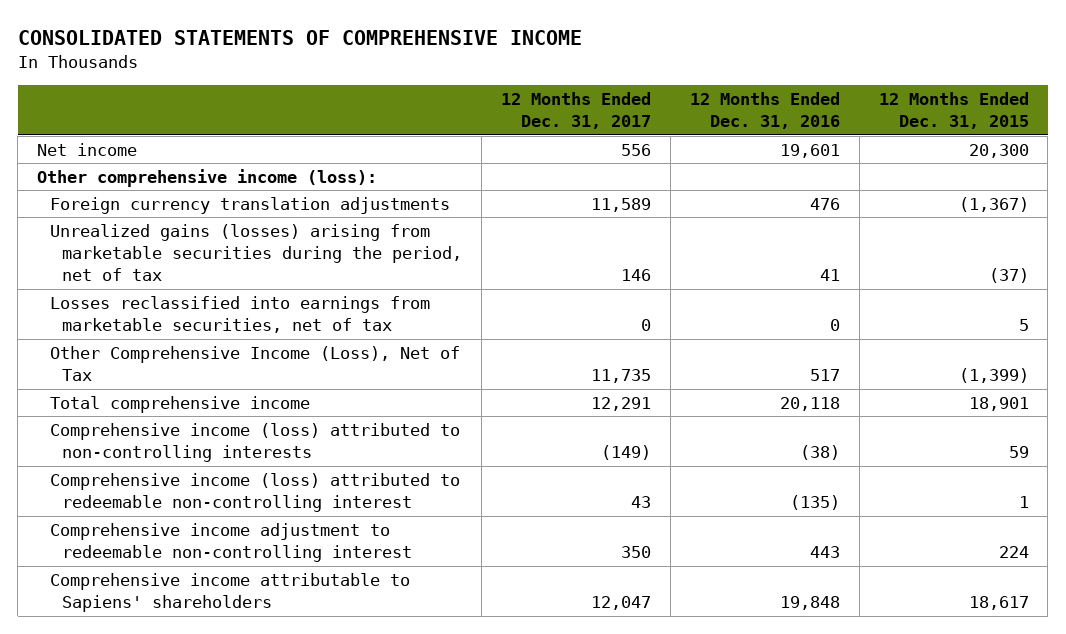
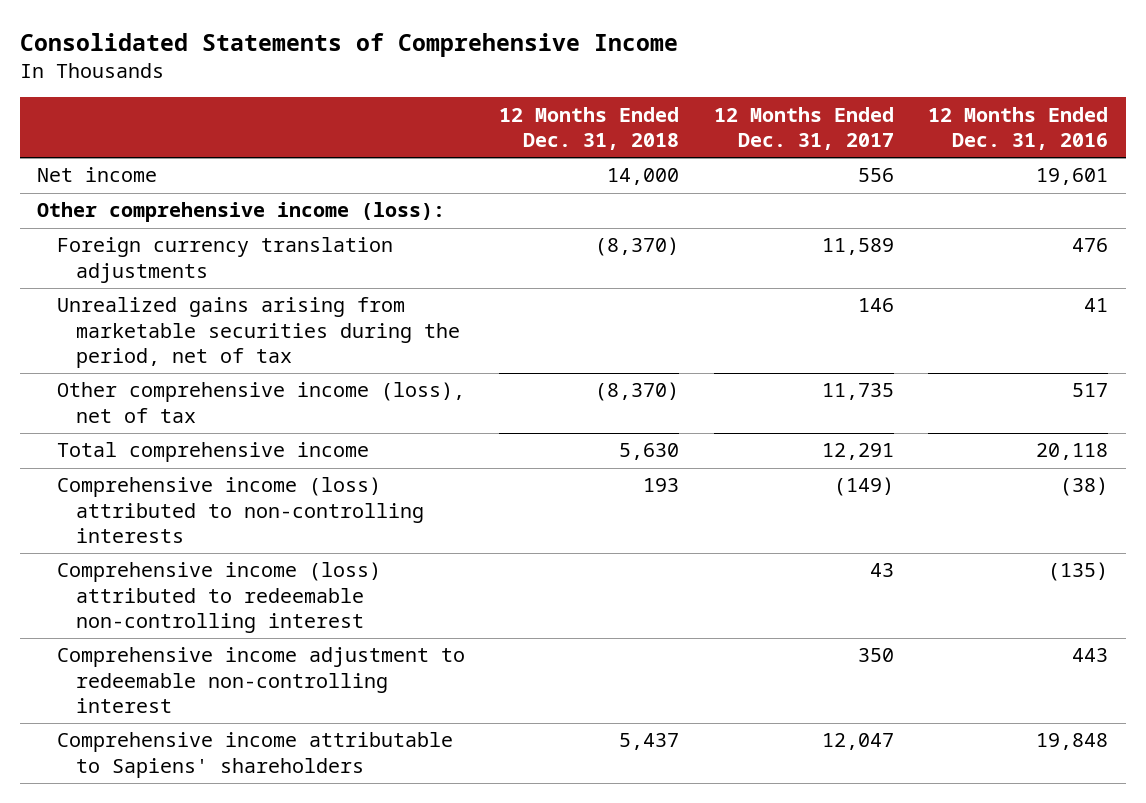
- CONSOLIDATED STATEMENTS OF COMPREHENSIVE INCOME
+ Consolidated Statements of Comprehensive Income
- | 12 Months Ended Dec. 31, 2017 | 12 Months Ended Dec. 31, 2016 | 12 Months Ended Dec. 31, 2015
+ | 12 Months Ended Dec. 31, 2018 | 12 Months Ended Dec. 31, 2017 | 12 Months Ended Dec. 31, 2016
- Unrealized gains (losses) arising from marketable securities during the period, net of tax | 146 | 41 | (37)
- Losses reclassified into earnings from marketable securities, net of tax | 0 | 0 | 5
- Other Comprehensive Income (Loss), Net of Tax | 11,735 | 517 | (1,399)
+ Unrealized gains arising from marketable securities during the period, net of tax | | 146 | 41
+ Other comprehensive income (loss), net of tax | (8,370) | 11,735 | 517

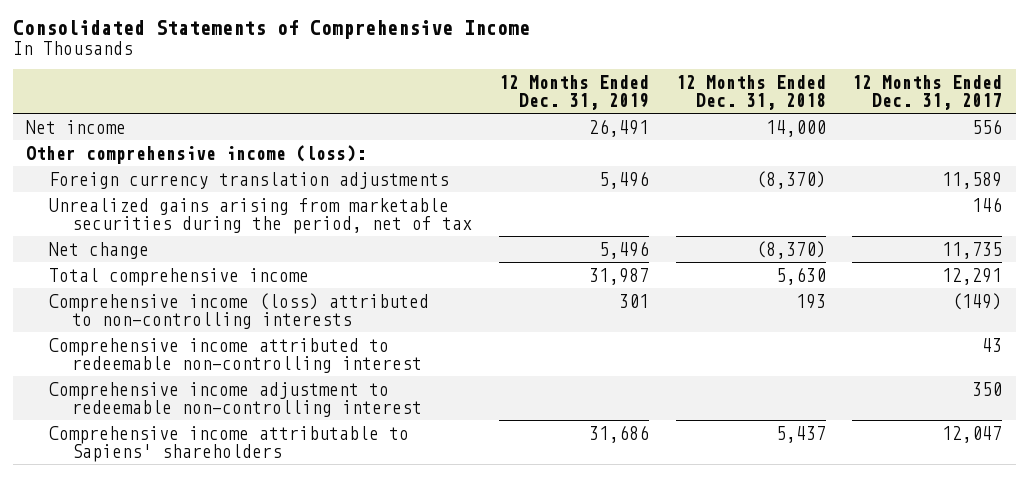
- | 12 Months Ended Dec. 31, 2018 | 12 Months Ended Dec. 31, 2017 | 12 Months Ended Dec. 31, 2016
+ | 12 Months Ended Dec. 31, 2019 | 12 Months Ended Dec. 31, 2018 | 12 Months Ended Dec. 31, 2017
- Other comprehensive income (loss), net of tax | (8,370) | 11,735 | 517
+ Net change | 5,496 | (8,370) | 11,735
- Comprehensive income (loss) attributed to redeemable non-controlling interest | | 43 | (135)
+ Comprehensive income attributed to redeemable non-controlling interest | | | 43

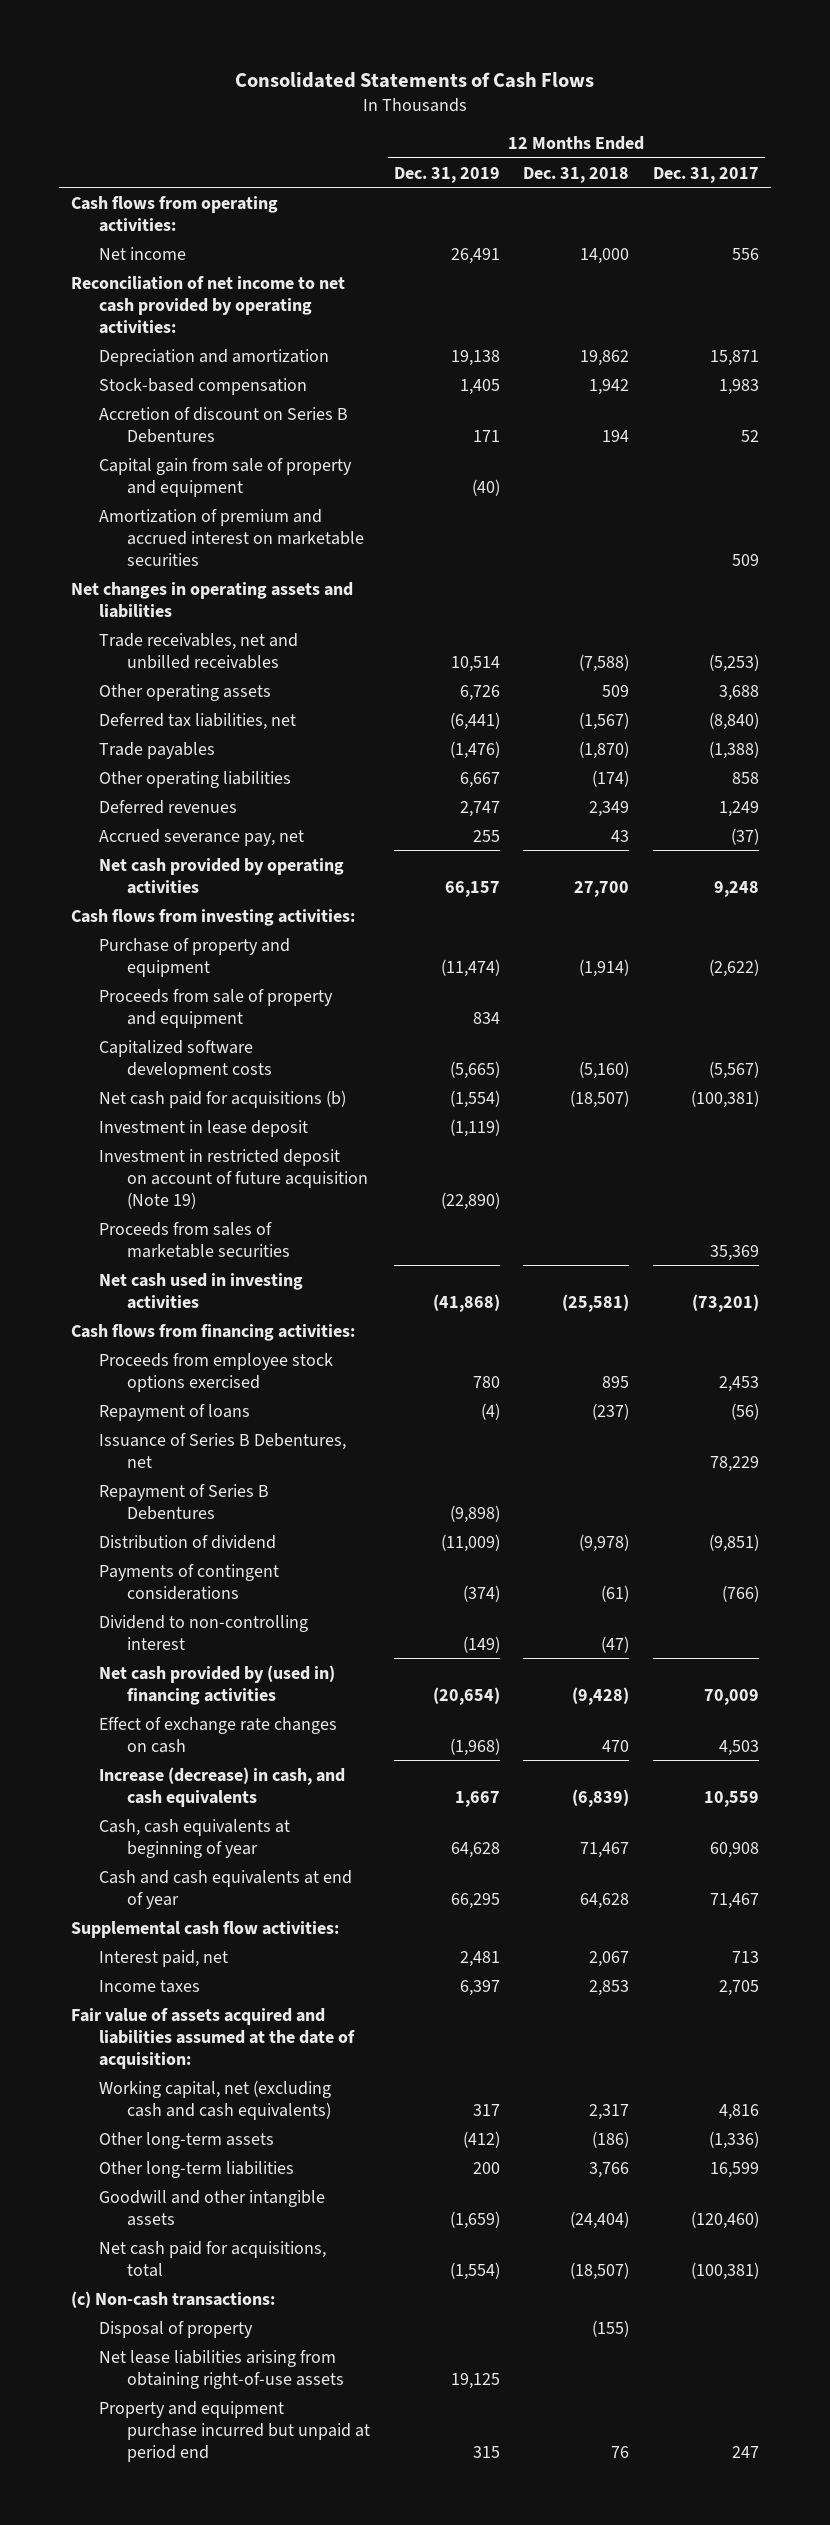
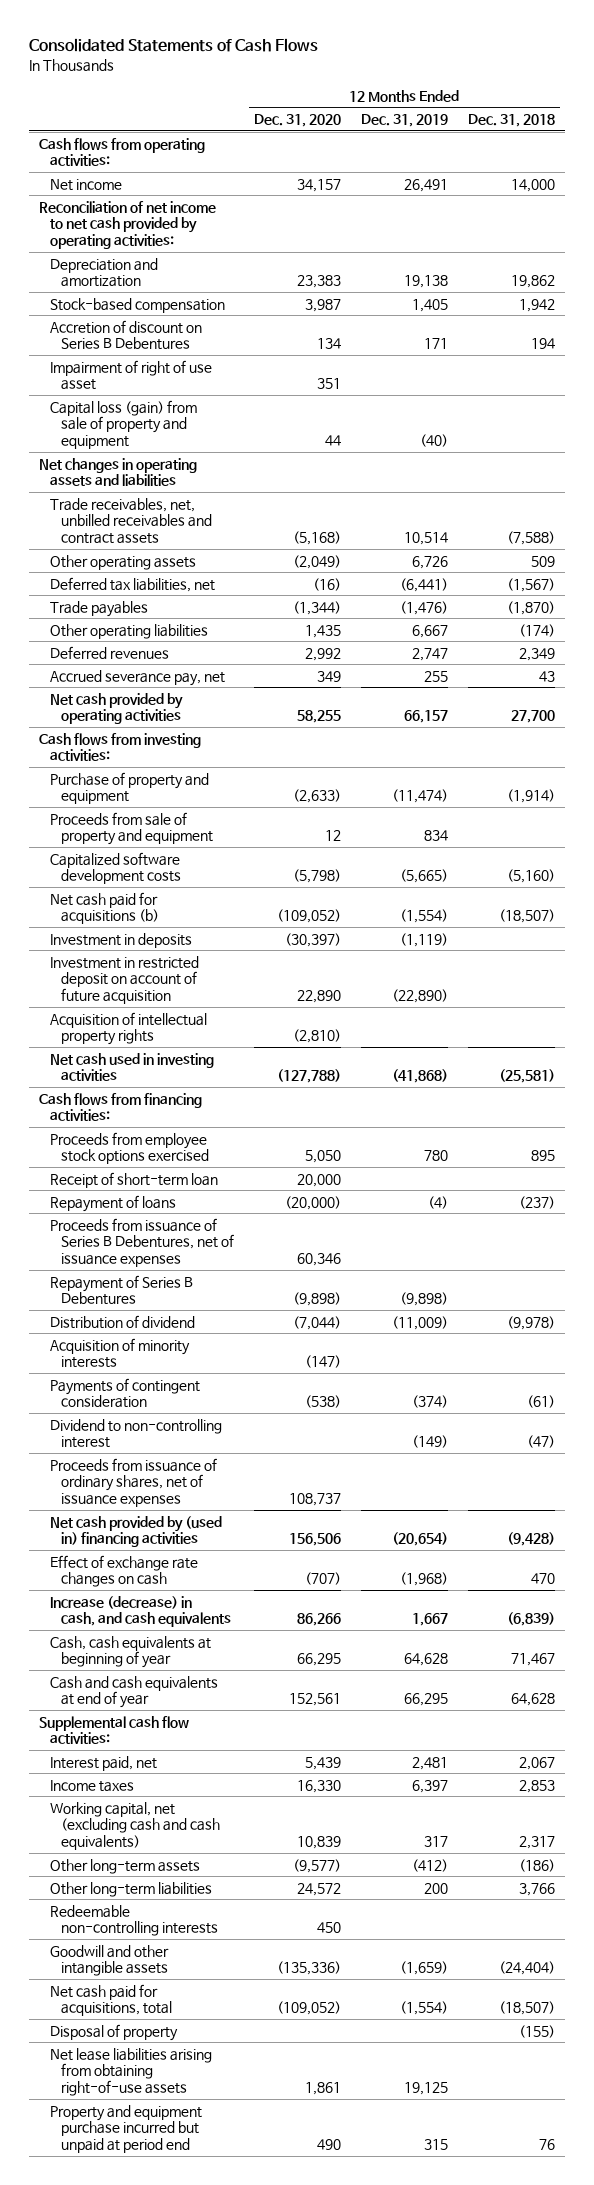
- | 12 Months Ended Dec. 31, 2019 | 12 Months Ended Dec. 31, 2018 | 12 Months Ended Dec. 31, 2017
+ | 12 Months Ended Dec. 31, 2020 | 12 Months Ended Dec. 31, 2019 | 12 Months Ended Dec. 31, 2018
- Capital gain from sale of property and equipment | (40) | |
- Amortization of premium and accrued interest on marketable securities | | | 509
+ Impairment of right of use asset | 351 | |
+ Capital loss (gain) from sale of property and equipment | 44 | (40) |
- Trade receivables, net and unbilled receivables | 10,514 | (7,588) | (5,253)
+ Trade receivables, net, unbilled receivables and contract assets | (5,168) | 10,514 | (7,588)
- Investment in lease deposit | (1,119) | |
- Investment in restricted deposit on account of future acquisition (Note 19) | (22,890) | |
- Proceeds from sales of marketable securities | | | 35,369
+ Investment in deposits | (30,397) | (1,119) |
+ Investment in restricted deposit on account of future acquisition | 22,890 | (22,890) |
+ Acquisition of intellectual property rights | (2,810) | |
+ Receipt of short-term loan | 20,000 | |
- Issuance of Series B Debentures, net | | | 78,229
+ Proceeds from issuance of Series B Debentures, net of issuance expenses | 60,346 | |
- Payments of contingent considerations | (374) | (61) | (766)
+ Acquisition of minority interests | (147) | |
+ Payments of contingent consideration | (538) | (374) | (61)
+ Proceeds from issuance of ordinary shares, net of issuance expenses | 108,737 | |
- Fair value of assets acquired and liabilities assumed at the date of acquisition:
+ Redeemable non-controlling interests | 450 | |
- (c) Non-cash transactions:

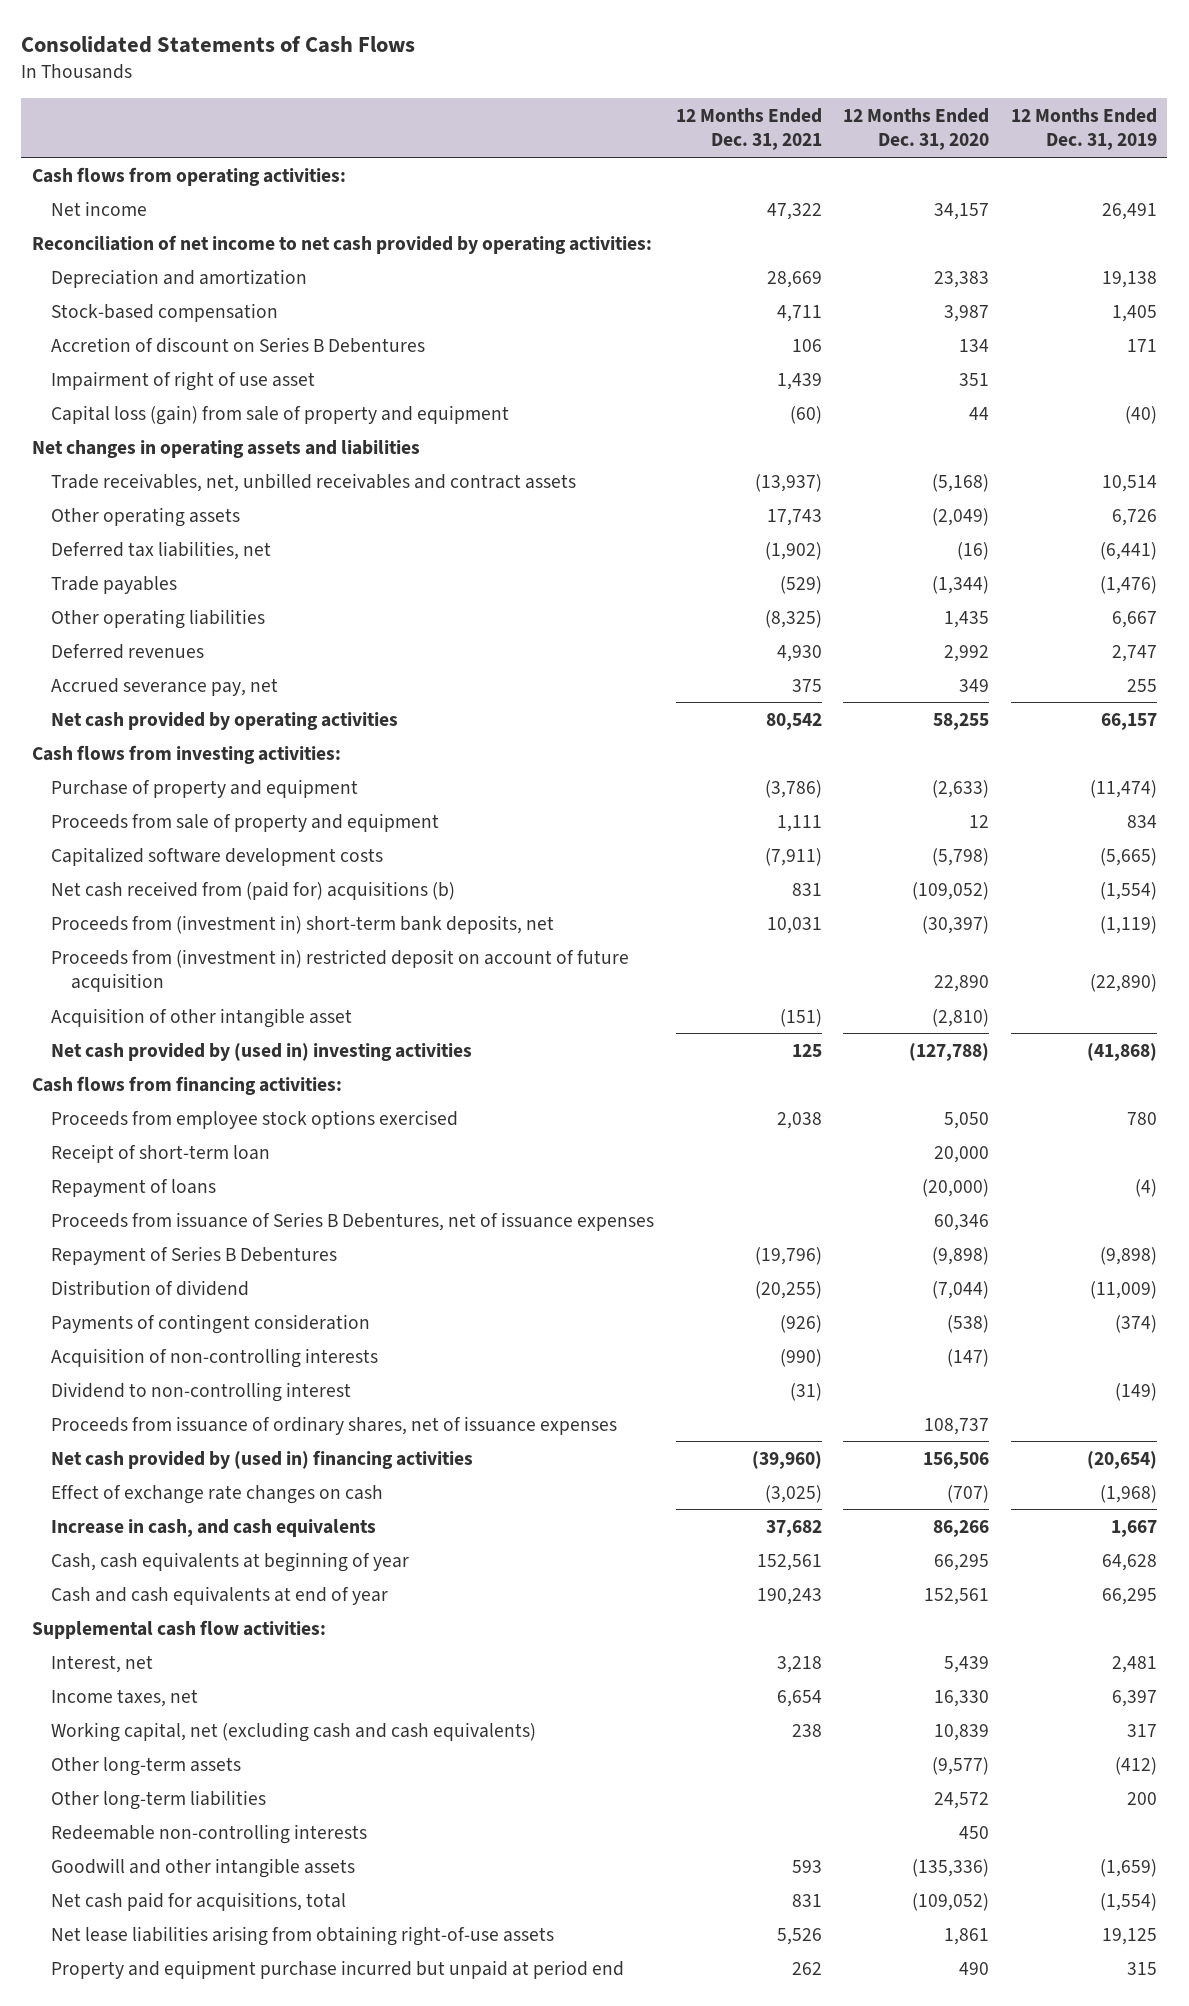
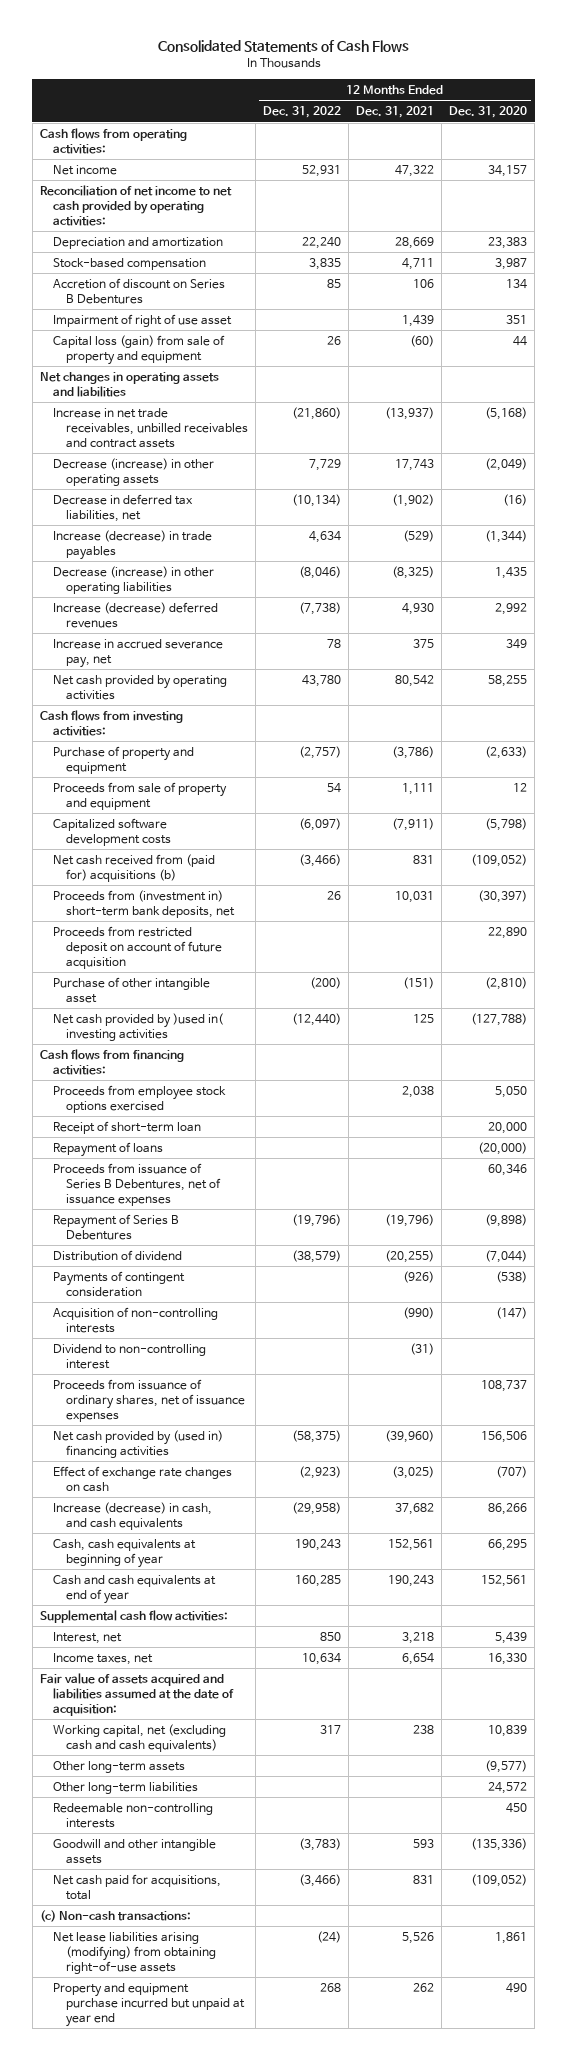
- | 12 Months Ended Dec. 31, 2021 | 12 Months Ended Dec. 31, 2020 | 12 Months Ended Dec. 31, 2019
+ | 12 Months Ended Dec. 31, 2022 | 12 Months Ended Dec. 31, 2021 | 12 Months Ended Dec. 31, 2020
- Trade receivables, net, unbilled receivables and contract assets | (13,937) | (5,168) | 10,514
- Other operating assets | 17,743 | (2,049) | 6,726
- Deferred tax liabilities, net | (1,902) | (16) | (6,441)
- Trade payables | (529) | (1,344) | (1,476)
- Other operating liabilities | (8,325) | 1,435 | 6,667
- Deferred revenues | 4,930 | 2,992 | 2,747
- Accrued severance pay, net | 375 | 349 | 255
+ Increase in net trade receivables, unbilled receivables and contract assets | (21,860) | (13,937) | (5,168)
+ Decrease (increase) in other operating assets | 7,729 | 17,743 | (2,049)
+ Decrease in deferred tax liabilities, net | (10,134) | (1,902) | (16)
+ Increase (decrease) in trade payables | 4,634 | (529) | (1,344)
+ Decrease (increase) in other operating liabilities | (8,046) | (8,325) | 1,435
+ Increase (decrease) deferred revenues | (7,738) | 4,930 | 2,992
+ Increase in accrued severance pay, net | 78 | 375 | 349
- Proceeds from (investment in) restricted deposit on account of future acquisition | | 22,890 | (22,890)
- Acquisition of other intangible asset | (151) | (2,810) |
- Net cash provided by (used in) investing activities | 125 | (127,788) | (41,868)
+ Proceeds from restricted deposit on account of future acquisition | | | 22,890
+ Purchase of other intangible asset | (200) | (151) | (2,810)
+ Net cash provided by )used in( investing activities | (12,440) | 125 | (127,788)
- Increase in cash, and cash equivalents | 37,682 | 86,266 | 1,667
+ Increase (decrease) in cash, and cash equivalents | (29,958) | 37,682 | 86,266
+ Fair value of assets acquired and liabilities assumed at the date of acquisition:
- Net lease liabilities arising from obtaining right-of-use assets | 5,526 | 1,861 | 19,125
- Property and equipment purchase incurred but unpaid at period end | 262 | 490 | 315
+ (c) Non-cash transactions:
+ Net lease liabilities arising (modifying) from obtaining right-of-use assets | (24) | 5,526 | 1,861
+ Property and equipment purchase incurred but unpaid at year end | 268 | 262 | 490

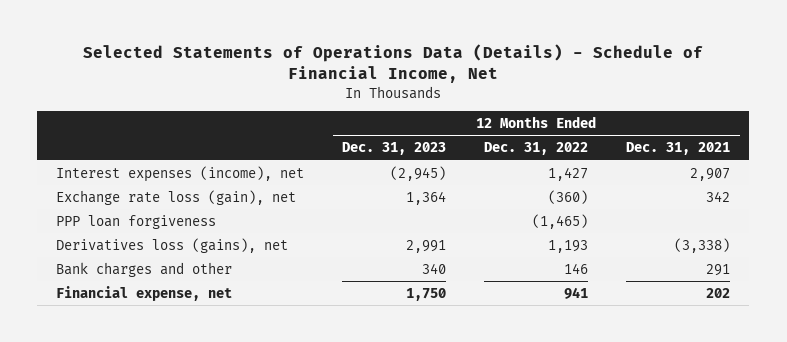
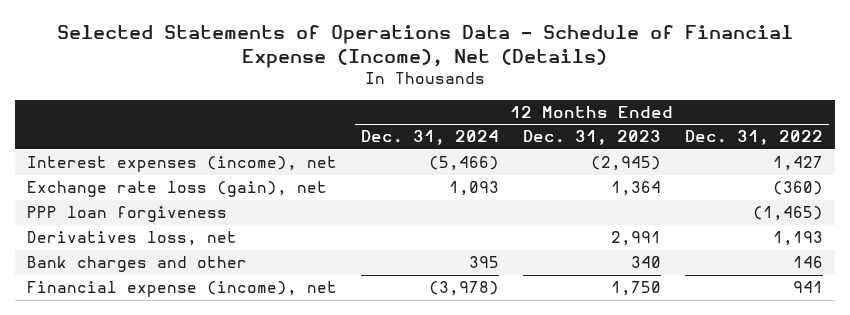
- Selected Statements of Operations Data (Details) - Schedule of Financial Income, Net
+ Selected Statements of Operations Data - Schedule of Financial Expense (Income), Net (Details)
- | 12 Months Ended Dec. 31, 2023 | 12 Months Ended Dec. 31, 2022 | 12 Months Ended Dec. 31, 2021
+ | 12 Months Ended Dec. 31, 2024 | 12 Months Ended Dec. 31, 2023 | 12 Months Ended Dec. 31, 2022
- Derivatives loss (gains), net | 2,991 | 1,193 | (3,338)
+ Derivatives loss, net | | 2,991 | 1,193
- Financial expense, net | 1,750 | 941 | 202
+ Financial expense (income), net | (3,978) | 1,750 | 941

